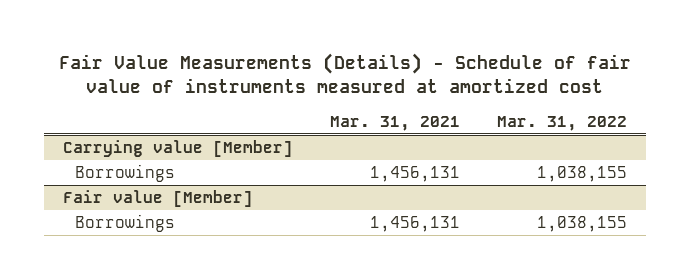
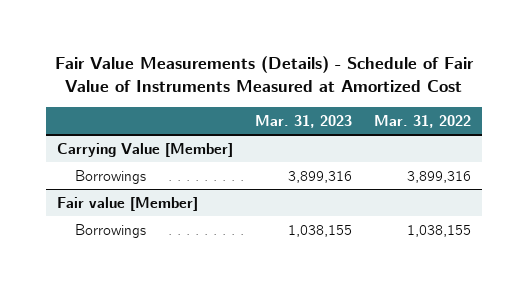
- Fair Value Measurements (Details) - Schedule of fair value of instruments measured at amortized cost
+ Fair Value Measurements (Details) - Schedule of Fair Value of Instruments Measured at Amortized Cost
- | Mar. 31, 2021 | Mar. 31, 2022
+ | Mar. 31, 2023 | Mar. 31, 2022
- Carrying value [Member]
- Borrowings | 1,456,131 | 1,038,155
+ Carrying Value [Member]
+ Borrowings | 3,899,316 | 3,899,316

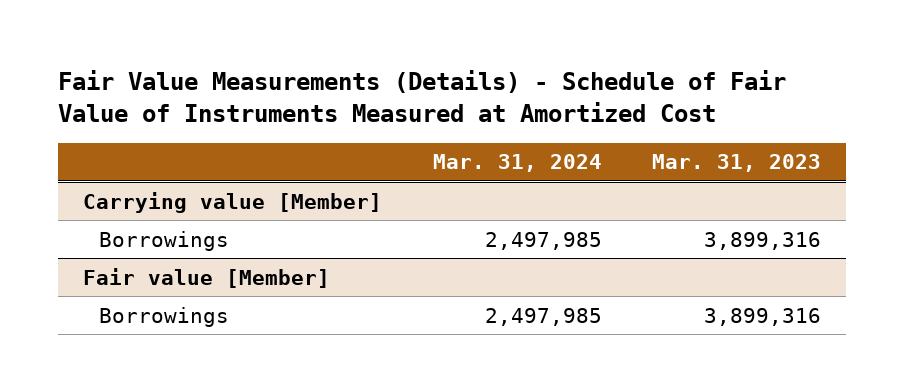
- | Mar. 31, 2023 | Mar. 31, 2022
+ | Mar. 31, 2024 | Mar. 31, 2023
- Carrying Value [Member]
+ Carrying value [Member]
@ Fair value [Member]
- Borrowings | 1,038,155 | 1,038,155
+ Borrowings | 2,497,985 | 3,899,316

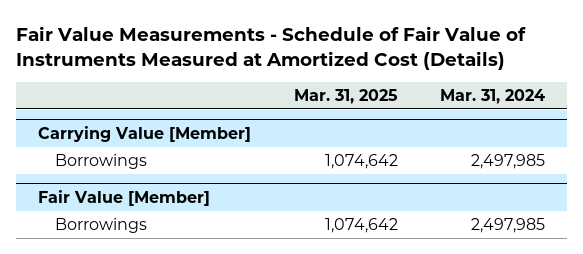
- Fair Value Measurements (Details) - Schedule of Fair Value of Instruments Measured at Amortized Cost
+ Fair Value Measurements - Schedule of Fair Value of Instruments Measured at Amortized Cost (Details)
- | Mar. 31, 2024 | Mar. 31, 2023
+ | Mar. 31, 2025 | Mar. 31, 2024
- Carrying value [Member]
+ Carrying Value [Member]
- Fair value [Member]
+ Fair Value [Member]

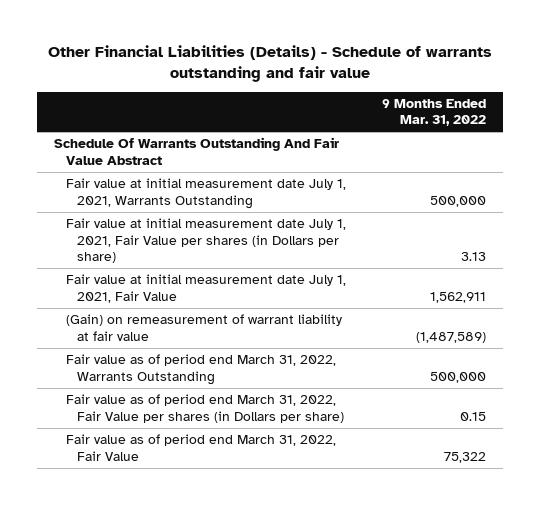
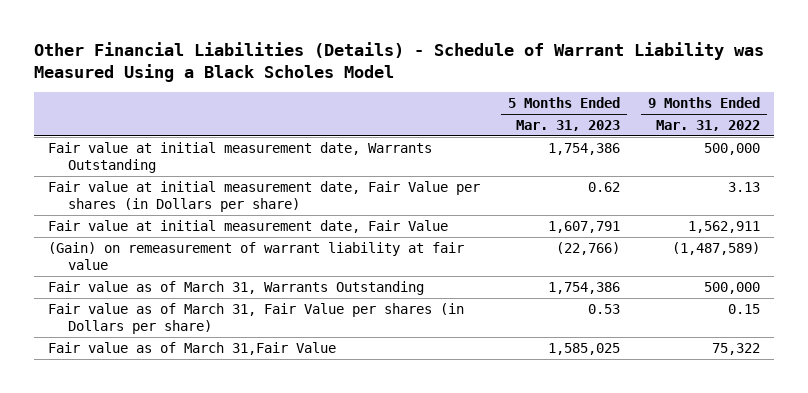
- Other Financial Liabilities (Details) - Schedule of warrants outstanding and fair value
+ Other Financial Liabilities (Details) - Schedule of Warrant Liability was Measured Using a Black Scholes Model
- | 9 Months Ended Mar. 31, 2022
+ | 5 Months Ended Mar. 31, 2023 | 9 Months Ended Mar. 31, 2022
- Schedule Of Warrants Outstanding And Fair Value Abstract
- Fair value at initial measurement date July 1, 2021, Warrants Outstanding | 500,000
- Fair value at initial measurement date July 1, 2021, Fair Value per shares (in Dollars per share) | 3.13
- Fair value at initial measurement date July 1, 2021, Fair Value | 1,562,911
+ Fair value at initial measurement date, Warrants Outstanding | 1,754,386 | 500,000
+ Fair value at initial measurement date, Fair Value per shares (in Dollars per share) | 0.62 | 3.13
+ Fair value at initial measurement date, Fair Value | 1,607,791 | 1,562,911
- Fair value as of period end March 31, 2022, Warrants Outstanding | 500,000
- Fair value as of period end March 31, 2022, Fair Value per shares (in Dollars per share) | 0.15
- Fair value as of period end March 31, 2022, Fair Value | 75,322
+ Fair value as of March 31, Warrants Outstanding | 1,754,386 | 500,000
+ Fair value as of March 31, Fair Value per shares (in Dollars per share) | 0.53 | 0.15
+ Fair value as of March 31,Fair Value | 1,585,025 | 75,322

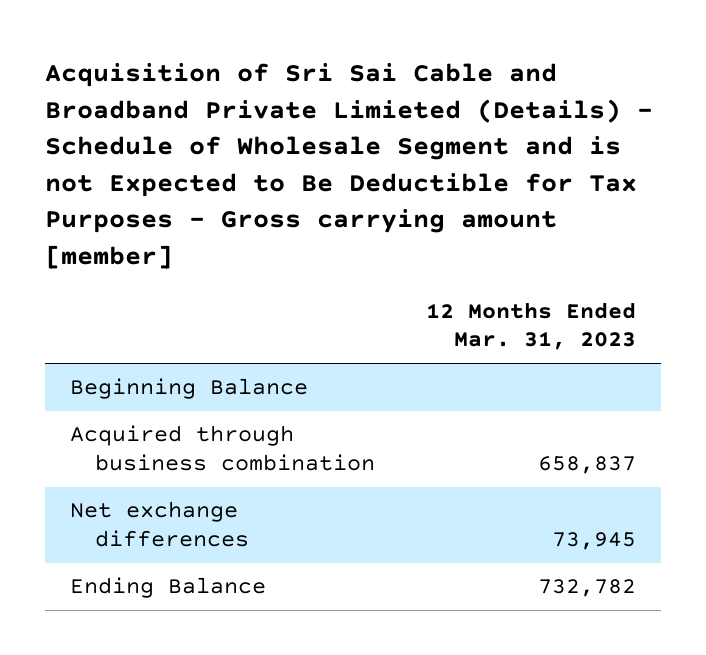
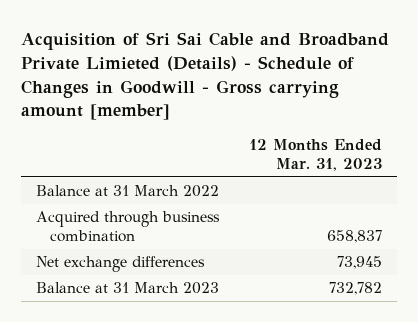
- Acquisition of Sri Sai Cable and Broadband Private Limieted (Details) - Schedule of Wholesale Segment and is not Expected to Be Deductible for Tax Purposes - Gross carrying amount [member]
+ Acquisition of Sri Sai Cable and Broadband Private Limieted (Details) - Schedule of Changes in Goodwill - Gross carrying amount [member]
- Beginning Balance
+ Balance at 31 March 2022
- Ending Balance | 732,782
+ Balance at 31 March 2023 | 732,782

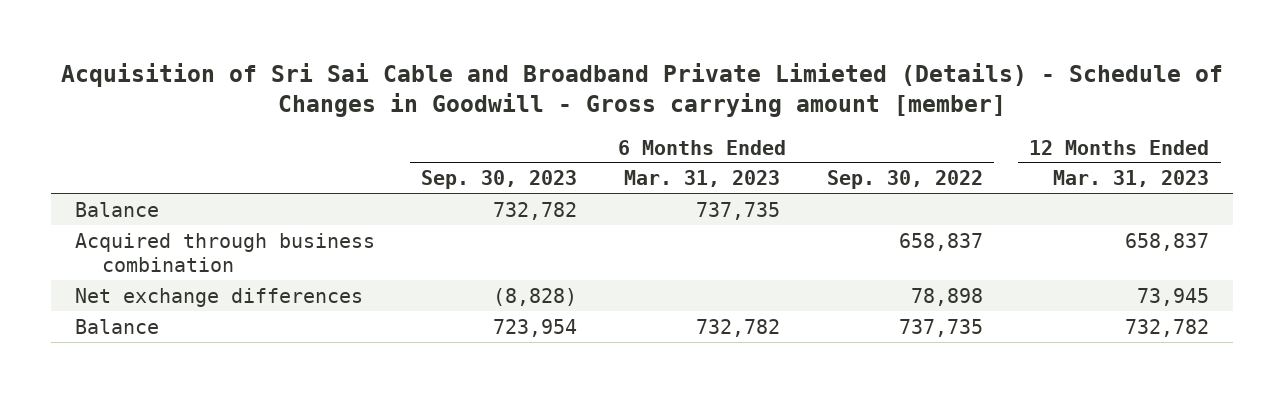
- | 12 Months Ended Mar. 31, 2023
+ | 6 Months Ended Sep. 30, 2023 | 6 Months Ended Mar. 31, 2023 | 6 Months Ended Sep. 30, 2022 | 12 Months Ended Mar. 31, 2023
- Balance at 31 March 2022
+ Balance | 732,782 | 737,735 | |
- Balance at 31 March 2023 | 732,782
+ Balance | 723,954 | 732,782 | 737,735 | 732,782

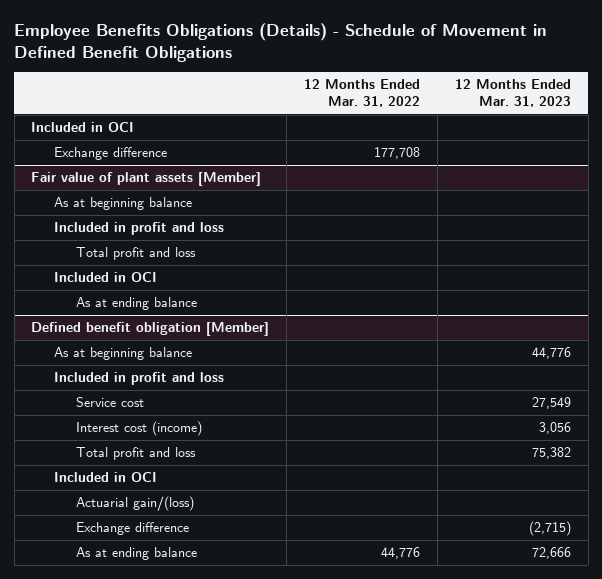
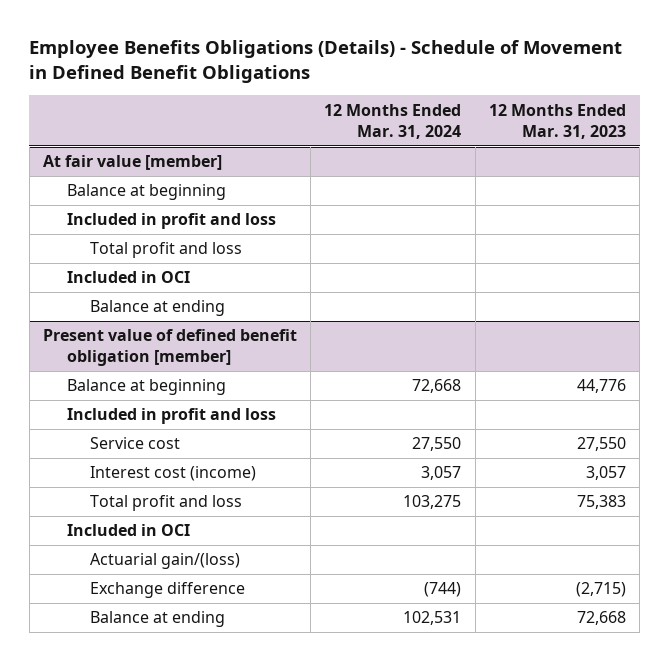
- | 12 Months Ended Mar. 31, 2022 | 12 Months Ended Mar. 31, 2023
+ | 12 Months Ended Mar. 31, 2024 | 12 Months Ended Mar. 31, 2023
- Included in OCI
- Exchange difference | 177,708 |
- Fair value of plant assets [Member]
- As at beginning balance
+ At fair value [member]
+ Balance at beginning
- As at ending balance
- Defined benefit obligation [Member]
- As at beginning balance | | 44,776
+ Balance at ending
+ Present value of defined benefit obligation [member]
+ Balance at beginning | 72,668 | 44,776
- Service cost | | 27,549
- Interest cost (income) | | 3,056
- Total profit and loss | | 75,382
+ Service cost | 27,550 | 27,550
+ Interest cost (income) | 3,057 | 3,057
+ Total profit and loss | 103,275 | 75,383
- As at ending balance | 44,776 | 72,666
+ Balance at ending | 102,531 | 72,668

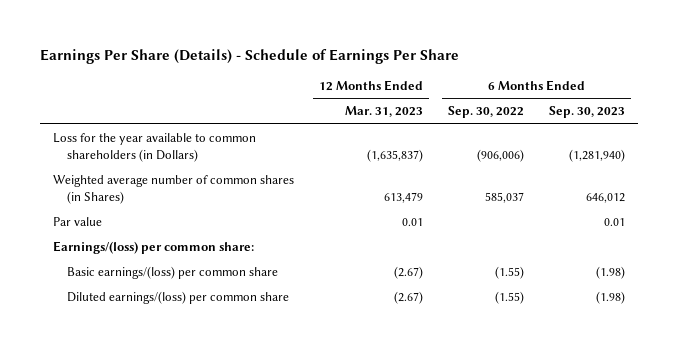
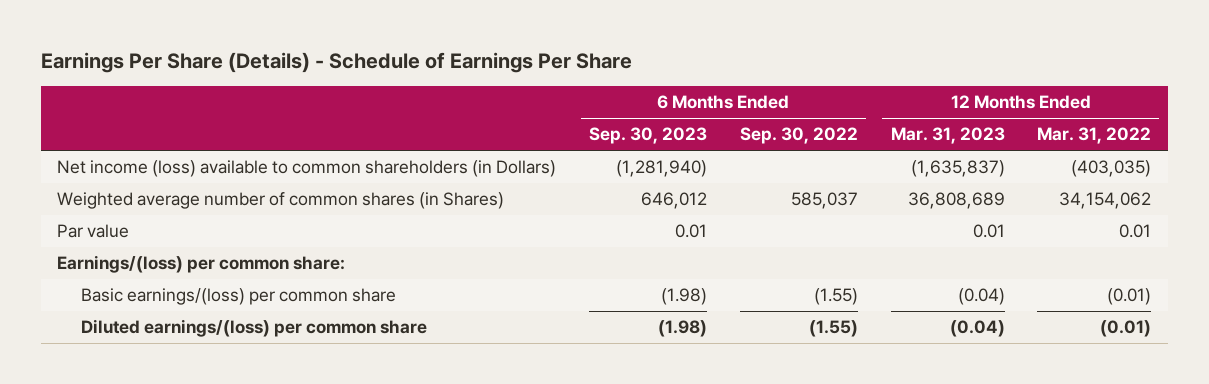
- | 12 Months Ended Mar. 31, 2023 | 6 Months Ended Sep. 30, 2022 | 6 Months Ended Sep. 30, 2023
+ | 6 Months Ended Sep. 30, 2023 | 6 Months Ended Sep. 30, 2022 | 12 Months Ended Mar. 31, 2023 | 12 Months Ended Mar. 31, 2022
- Loss for the year available to common shareholders (in Dollars) | (1,635,837) | (906,006) | (1,281,940)
- Weighted average number of common shares (in Shares) | 613,479 | 585,037 | 646,012
+ Net income (loss) available to common shareholders (in Dollars) | (1,281,940) | | (1,635,837) | (403,035)
+ Weighted average number of common shares (in Shares) | 646,012 | 585,037 | 36,808,689 | 34,154,062
- Basic earnings/(loss) per common share | (2.67) | (1.55) | (1.98)
- Diluted earnings/(loss) per common share | (2.67) | (1.55) | (1.98)
+ Basic earnings/(loss) per common share | (1.98) | (1.55) | (0.04) | (0.01)
+ Diluted earnings/(loss) per common share | (1.98) | (1.55) | (0.04) | (0.01)

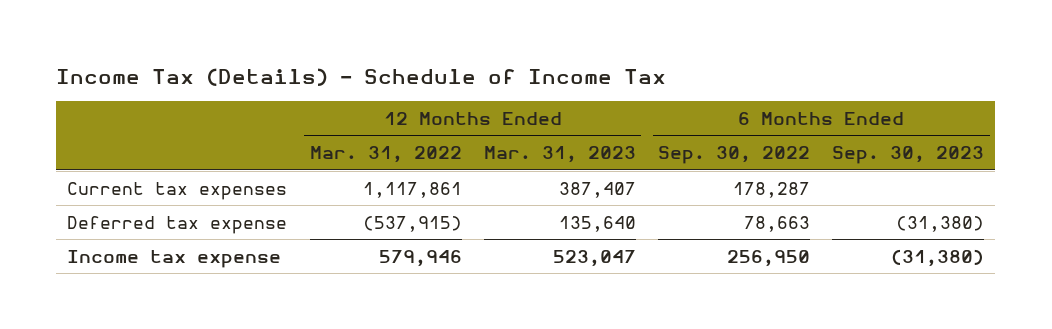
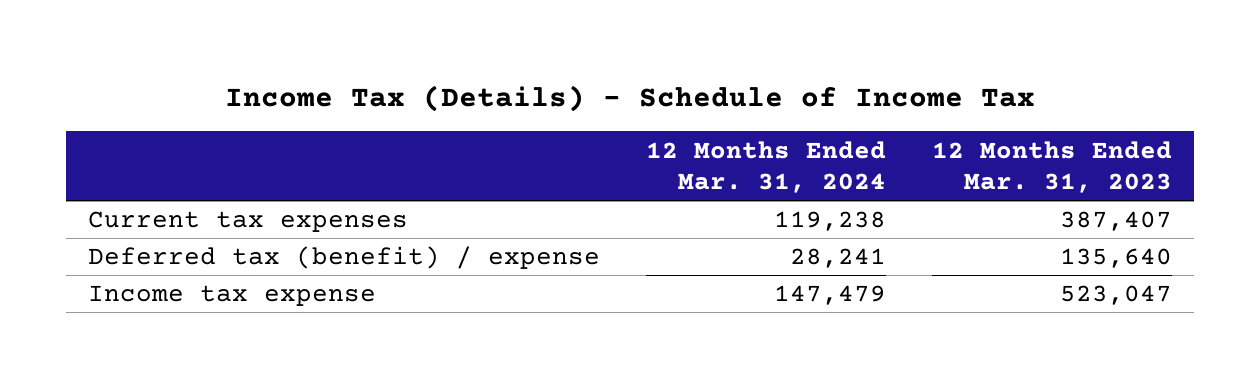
- | 12 Months Ended Mar. 31, 2022 | 12 Months Ended Mar. 31, 2023 | 6 Months Ended Sep. 30, 2022 | 6 Months Ended Sep. 30, 2023
+ | 12 Months Ended Mar. 31, 2024 | 12 Months Ended Mar. 31, 2023
- Deferred tax expense | (537,915) | 135,640 | 78,663 | (31,380)
+ Deferred tax (benefit) / expense | 28,241 | 135,640

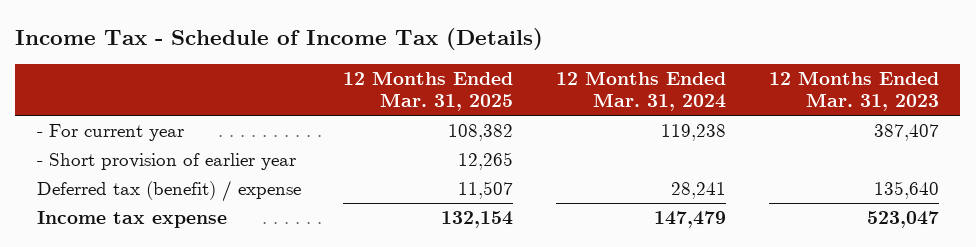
- Income Tax (Details) - Schedule of Income Tax
+ Income Tax - Schedule of Income Tax (Details)
- | 12 Months Ended Mar. 31, 2024 | 12 Months Ended Mar. 31, 2023
+ | 12 Months Ended Mar. 31, 2025 | 12 Months Ended Mar. 31, 2024 | 12 Months Ended Mar. 31, 2023
- Current tax expenses | 119,238 | 387,407
+ - For current year | 108,382 | 119,238 | 387,407
+ - Short provision of earlier year | 12,265 | |

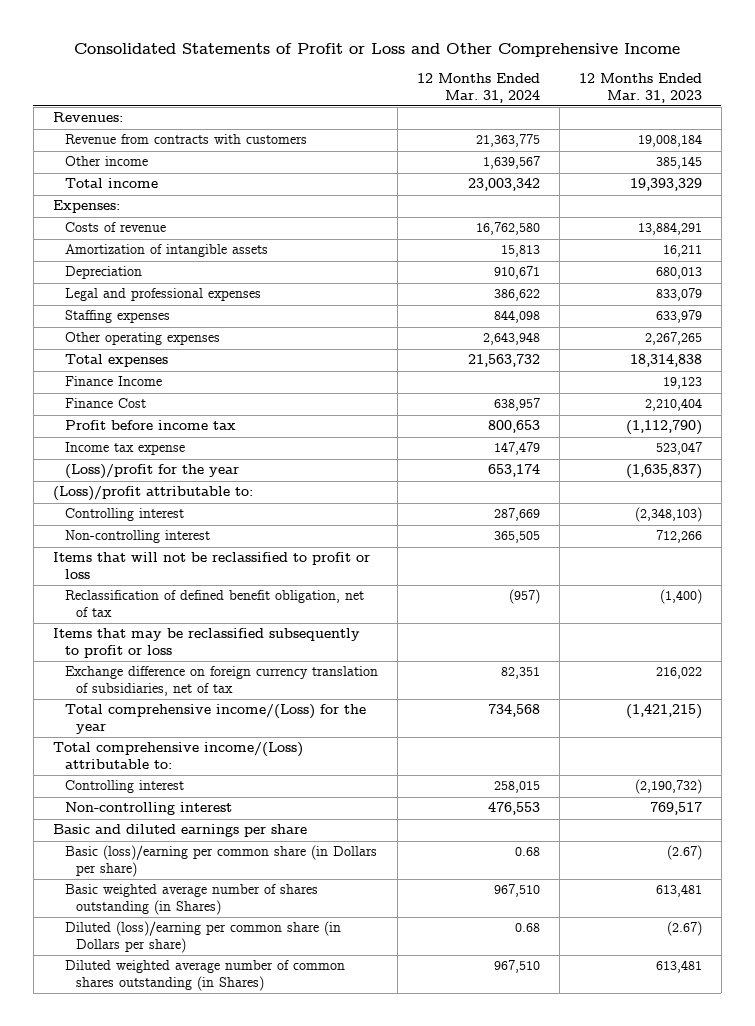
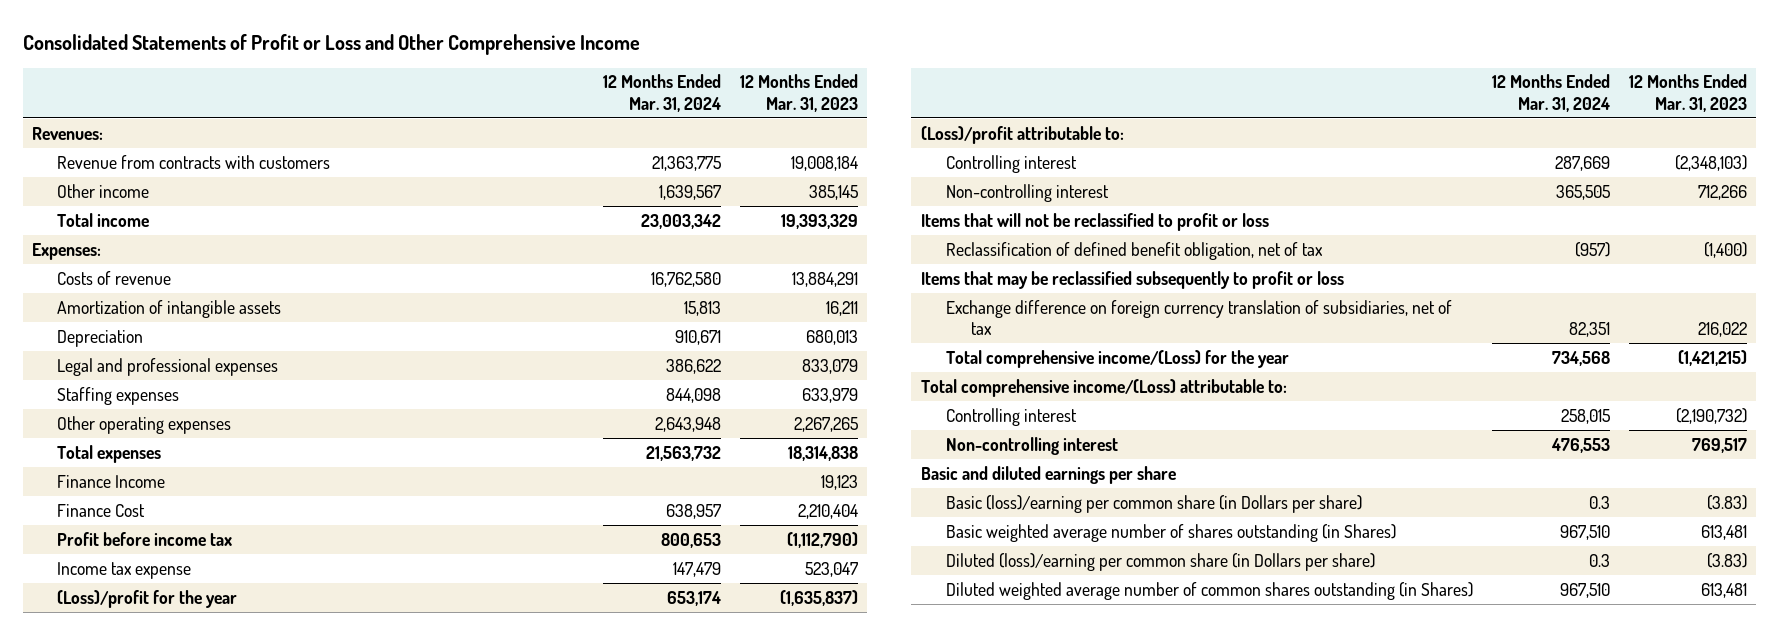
- Basic (loss)/earning per common share (in Dollars per share) | 0.68 | (2.67)
+ Basic (loss)/earning per common share (in Dollars per share) | 0.3 | (3.83)
- Diluted (loss)/earning per common share (in Dollars per share) | 0.68 | (2.67)
+ Diluted (loss)/earning per common share (in Dollars per share) | 0.3 | (3.83)

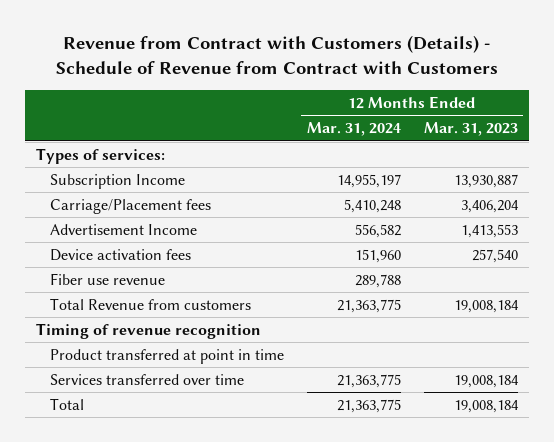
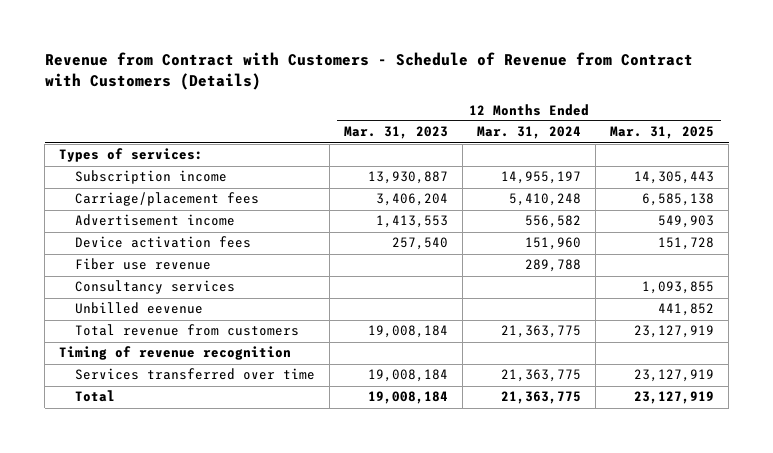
- Revenue from Contract with Customers (Details) - Schedule of Revenue from Contract with Customers
+ Revenue from Contract with Customers - Schedule of Revenue from Contract with Customers (Details)
- | 12 Months Ended Mar. 31, 2024 | 12 Months Ended Mar. 31, 2023
+ | 12 Months Ended Mar. 31, 2023 | 12 Months Ended Mar. 31, 2024 | 12 Months Ended Mar. 31, 2025
- Subscription Income | 14,955,197 | 13,930,887
- Carriage/Placement fees | 5,410,248 | 3,406,204
- Advertisement Income | 556,582 | 1,413,553
+ Subscription income | 13,930,887 | 14,955,197 | 14,305,443
+ Carriage/placement fees | 3,406,204 | 5,410,248 | 6,585,138
+ Advertisement income | 1,413,553 | 556,582 | 549,903
- Total Revenue from customers | 21,363,775 | 19,008,184
+ Consultancy services | | | 1,093,855
+ Unbilled eevenue | | | 441,852
+ Total revenue from customers | 19,008,184 | 21,363,775 | 23,127,919
- Product transferred at point in time

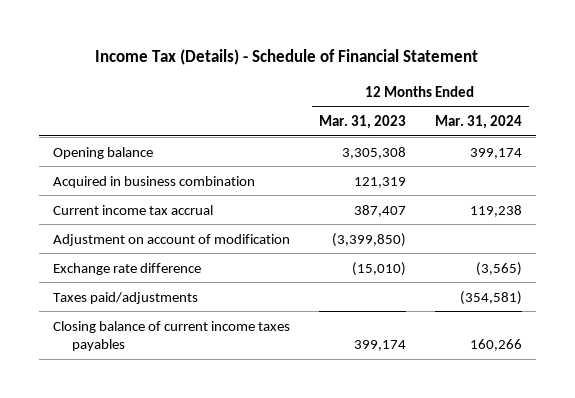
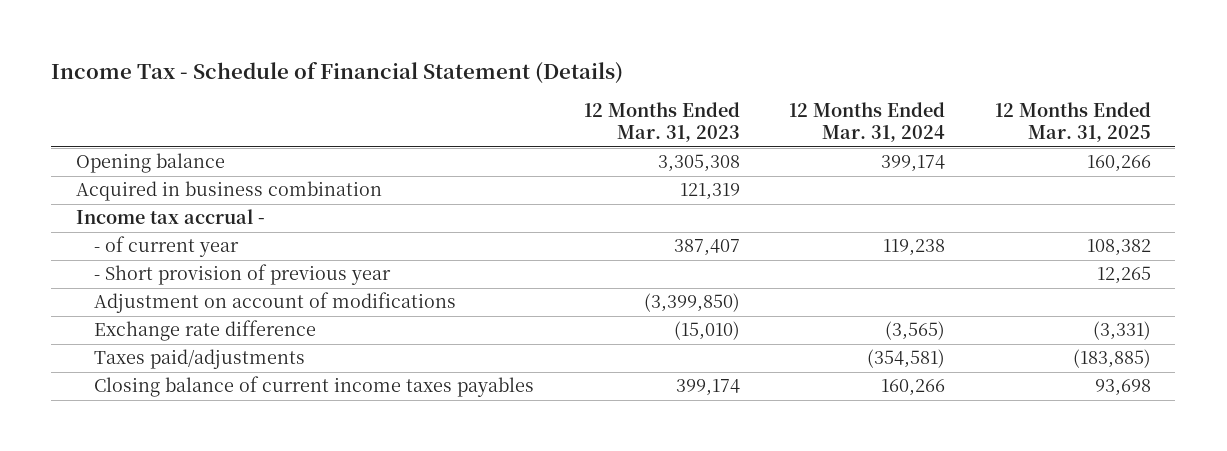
- Income Tax (Details) - Schedule of Financial Statement
+ Income Tax - Schedule of Financial Statement (Details)
- | 12 Months Ended Mar. 31, 2023 | 12 Months Ended Mar. 31, 2024
+ | 12 Months Ended Mar. 31, 2023 | 12 Months Ended Mar. 31, 2024 | 12 Months Ended Mar. 31, 2025
- Current income tax accrual | 387,407 | 119,238
- Adjustment on account of modification | (3,399,850) |
+ Income tax accrual -
+ - of current year | 387,407 | 119,238 | 108,382
+ - Short provision of previous year | | | 12,265
+ Adjustment on account of modifications | (3,399,850) | |

